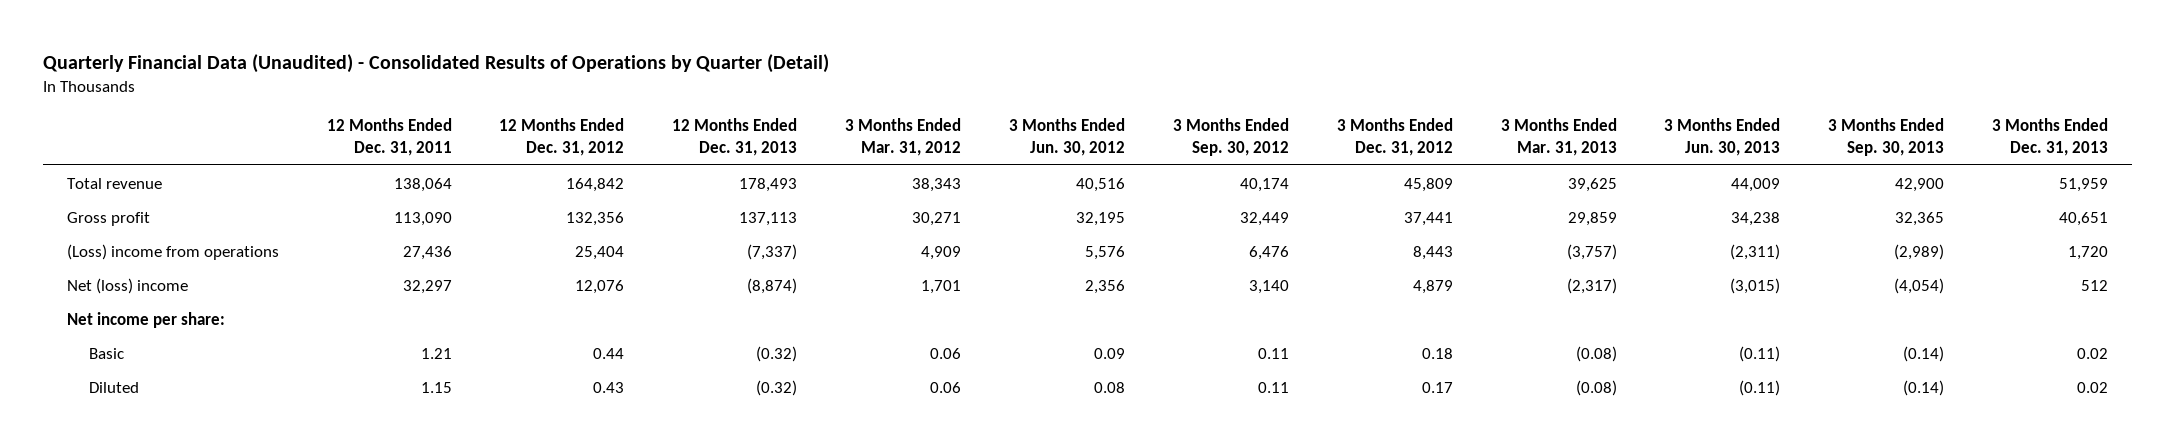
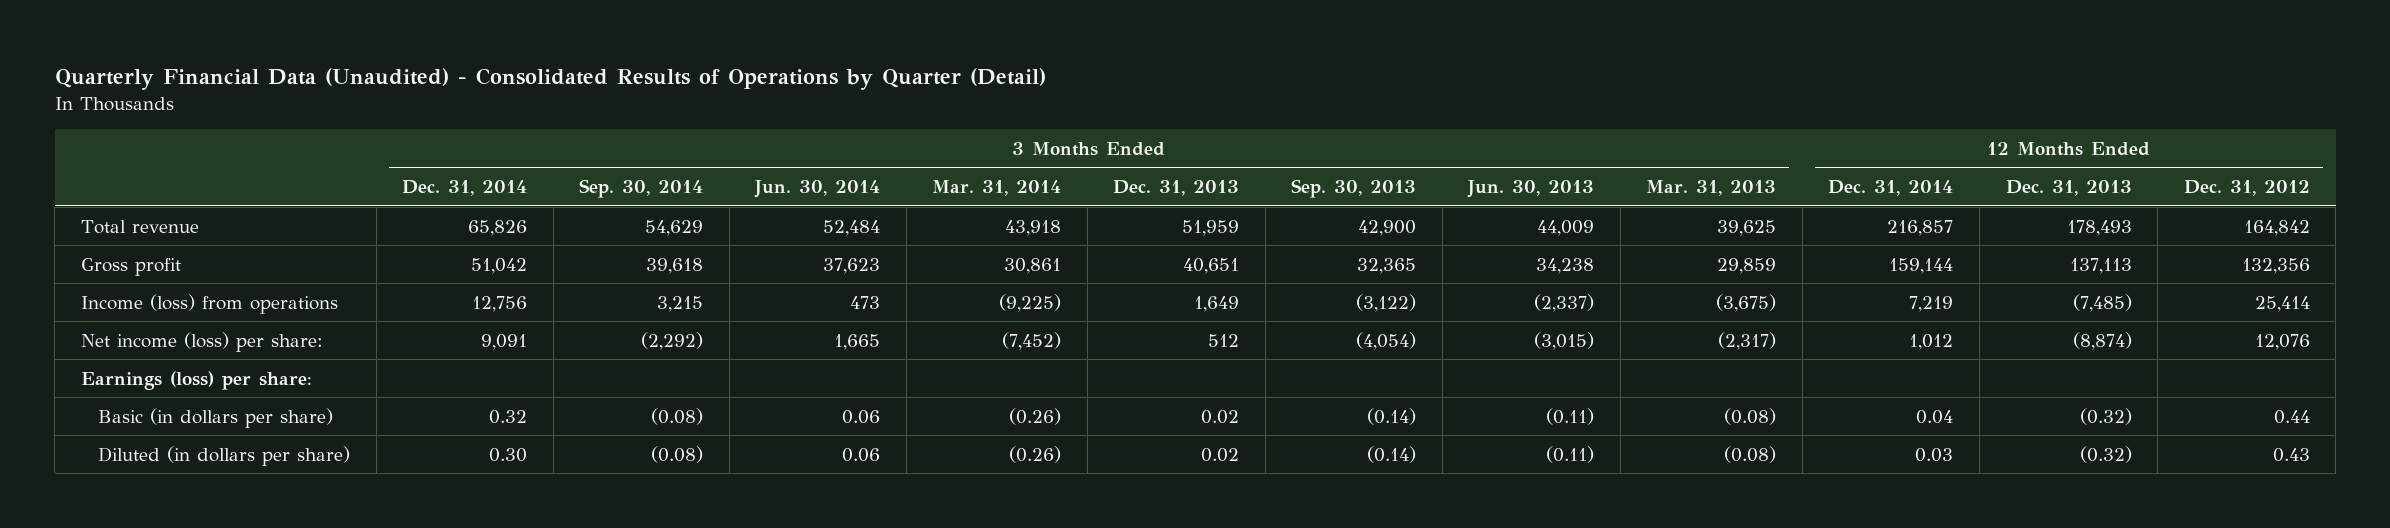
- | 12 Months Ended Dec. 31, 2011 | 12 Months Ended Dec. 31, 2012 | 12 Months Ended Dec. 31, 2013 | 3 Months Ended Mar. 31, 2012 | 3 Months Ended Jun. 30, 2012 | 3 Months Ended Sep. 30, 2012 | 3 Months Ended Dec. 31, 2012 | 3 Months Ended Mar. 31, 2013 | 3 Months Ended Jun. 30, 2013 | 3 Months Ended Sep. 30, 2013 | 3 Months Ended Dec. 31, 2013
+ | 3 Months Ended Dec. 31, 2014 | 3 Months Ended Sep. 30, 2014 | 3 Months Ended Jun. 30, 2014 | 3 Months Ended Mar. 31, 2014 | 3 Months Ended Dec. 31, 2013 | 3 Months Ended Sep. 30, 2013 | 3 Months Ended Jun. 30, 2013 | 3 Months Ended Mar. 31, 2013 | 12 Months Ended Dec. 31, 2014 | 12 Months Ended Dec. 31, 2013 | 12 Months Ended Dec. 31, 2012
- (Loss) income from operations | 27,436 | 25,404 | (7,337) | 4,909 | 5,576 | 6,476 | 8,443 | (3,757) | (2,311) | (2,989) | 1,720
- Net (loss) income | 32,297 | 12,076 | (8,874) | 1,701 | 2,356 | 3,140 | 4,879 | (2,317) | (3,015) | (4,054) | 512
- Net income per share:
- Basic | 1.21 | 0.44 | (0.32) | 0.06 | 0.09 | 0.11 | 0.18 | (0.08) | (0.11) | (0.14) | 0.02
- Diluted | 1.15 | 0.43 | (0.32) | 0.06 | 0.08 | 0.11 | 0.17 | (0.08) | (0.11) | (0.14) | 0.02
+ Income (loss) from operations | 12,756 | 3,215 | 473 | (9,225) | 1,649 | (3,122) | (2,337) | (3,675) | 7,219 | (7,485) | 25,414
+ Net income (loss) per share: | 9,091 | (2,292) | 1,665 | (7,452) | 512 | (4,054) | (3,015) | (2,317) | 1,012 | (8,874) | 12,076
+ Earnings (loss) per share:
+ Basic (in dollars per share) | 0.32 | (0.08) | 0.06 | (0.26) | 0.02 | (0.14) | (0.11) | (0.08) | 0.04 | (0.32) | 0.44
+ Diluted (in dollars per share) | 0.30 | (0.08) | 0.06 | (0.26) | 0.02 | (0.14) | (0.11) | (0.08) | 0.03 | (0.32) | 0.43

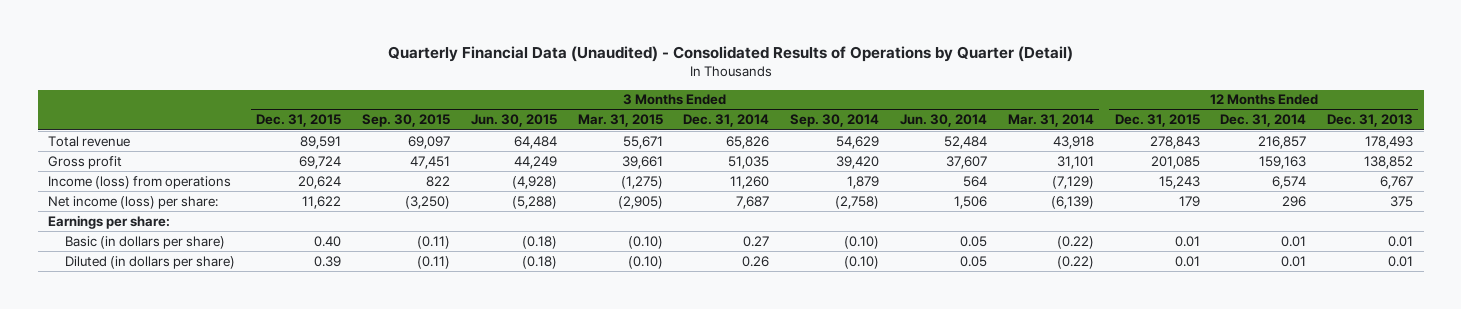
- | 3 Months Ended Dec. 31, 2014 | 3 Months Ended Sep. 30, 2014 | 3 Months Ended Jun. 30, 2014 | 3 Months Ended Mar. 31, 2014 | 3 Months Ended Dec. 31, 2013 | 3 Months Ended Sep. 30, 2013 | 3 Months Ended Jun. 30, 2013 | 3 Months Ended Mar. 31, 2013 | 12 Months Ended Dec. 31, 2014 | 12 Months Ended Dec. 31, 2013 | 12 Months Ended Dec. 31, 2012
+ | 3 Months Ended Dec. 31, 2015 | 3 Months Ended Sep. 30, 2015 | 3 Months Ended Jun. 30, 2015 | 3 Months Ended Mar. 31, 2015 | 3 Months Ended Dec. 31, 2014 | 3 Months Ended Sep. 30, 2014 | 3 Months Ended Jun. 30, 2014 | 3 Months Ended Mar. 31, 2014 | 12 Months Ended Dec. 31, 2015 | 12 Months Ended Dec. 31, 2014 | 12 Months Ended Dec. 31, 2013
- Gross profit | 51,042 | 39,618 | 37,623 | 30,861 | 40,651 | 32,365 | 34,238 | 29,859 | 159,144 | 137,113 | 132,356
- Income (loss) from operations | 12,756 | 3,215 | 473 | (9,225) | 1,649 | (3,122) | (2,337) | (3,675) | 7,219 | (7,485) | 25,414
- Net income (loss) per share: | 9,091 | (2,292) | 1,665 | (7,452) | 512 | (4,054) | (3,015) | (2,317) | 1,012 | (8,874) | 12,076
- Earnings (loss) per share:
- Basic (in dollars per share) | 0.32 | (0.08) | 0.06 | (0.26) | 0.02 | (0.14) | (0.11) | (0.08) | 0.04 | (0.32) | 0.44
- Diluted (in dollars per share) | 0.30 | (0.08) | 0.06 | (0.26) | 0.02 | (0.14) | (0.11) | (0.08) | 0.03 | (0.32) | 0.43
+ Gross profit | 69,724 | 47,451 | 44,249 | 39,661 | 51,035 | 39,420 | 37,607 | 31,101 | 201,085 | 159,163 | 138,852
+ Income (loss) from operations | 20,624 | 822 | (4,928) | (1,275) | 11,260 | 1,879 | 564 | (7,129) | 15,243 | 6,574 | 6,767
+ Net income (loss) per share: | 11,622 | (3,250) | (5,288) | (2,905) | 7,687 | (2,758) | 1,506 | (6,139) | 179 | 296 | 375
+ Earnings per share:
+ Basic (in dollars per share) | 0.40 | (0.11) | (0.18) | (0.10) | 0.27 | (0.10) | 0.05 | (0.22) | 0.01 | 0.01 | 0.01
+ Diluted (in dollars per share) | 0.39 | (0.11) | (0.18) | (0.10) | 0.26 | (0.10) | 0.05 | (0.22) | 0.01 | 0.01 | 0.01

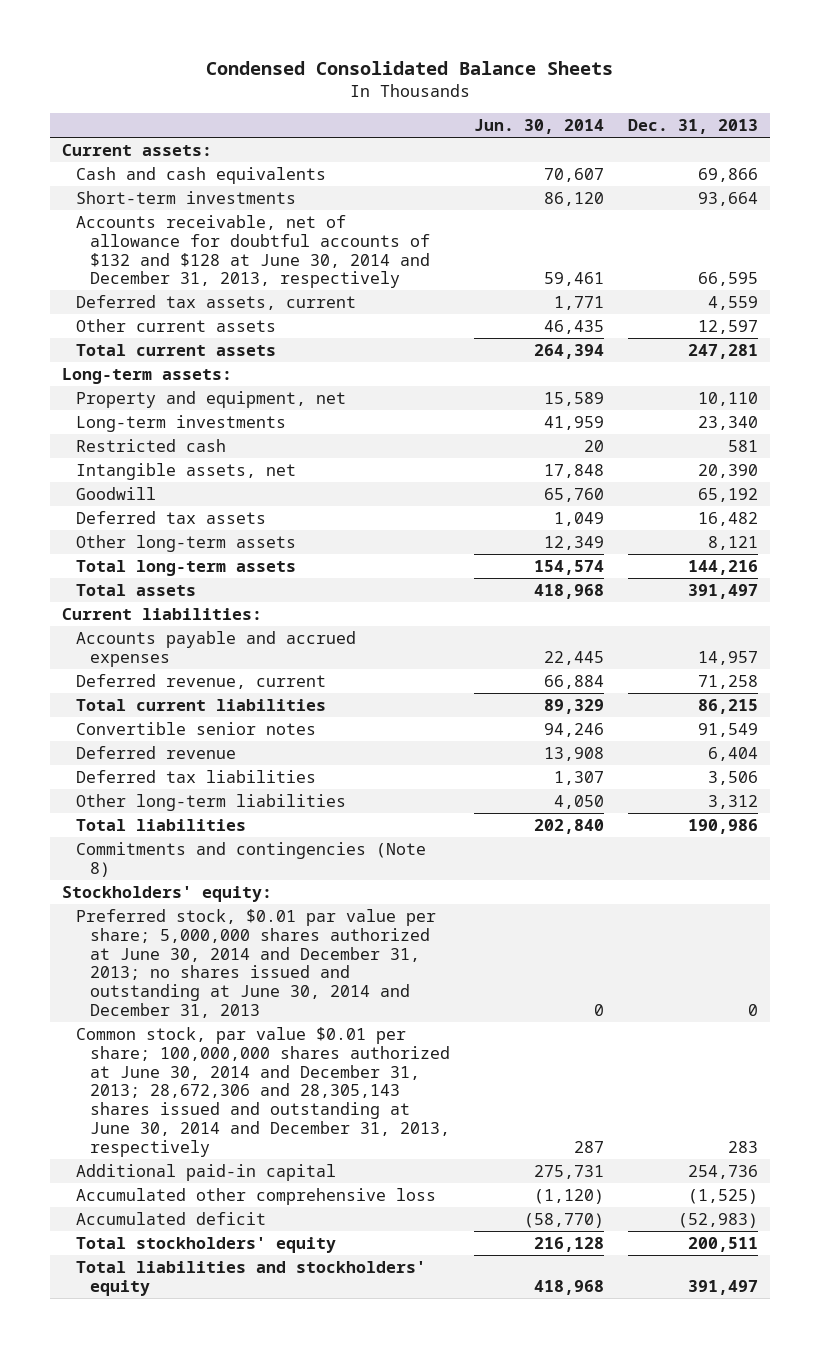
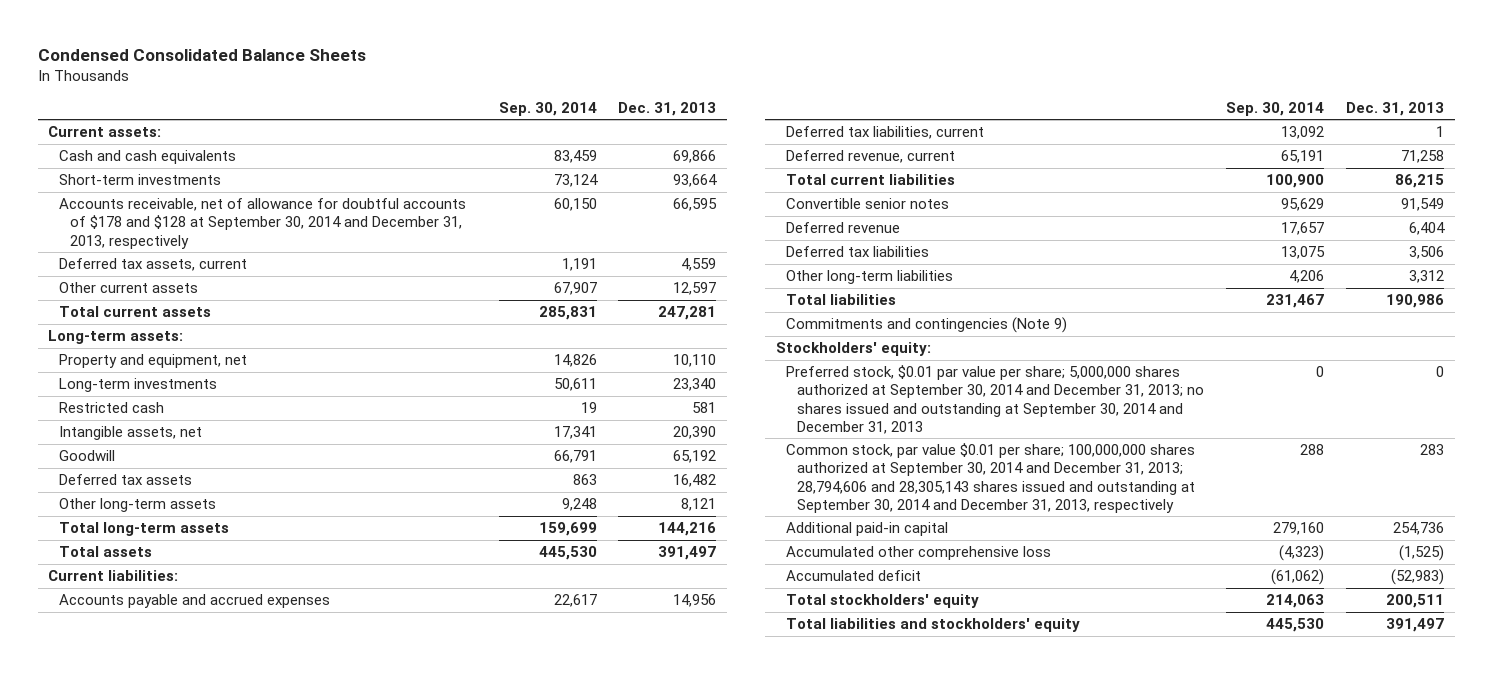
- | Jun. 30, 2014 | Dec. 31, 2013
+ | Sep. 30, 2014 | Dec. 31, 2013
- Accounts receivable, net of allowance for doubtful accounts of $132 and $128 at June 30, 2014 and December 31, 2013, respectively | 59,461 | 66,595
+ Accounts receivable, net of allowance for doubtful accounts of $178 and $128 at September 30, 2014 and December 31, 2013, respectively | 60,150 | 66,595
- Accounts payable and accrued expenses | 22,445 | 14,957
+ Accounts payable and accrued expenses | 22,617 | 14,956
+ Deferred tax liabilities, current | 13,092 | 1
- Commitments and contingencies (Note 8)
+ Commitments and contingencies (Note 9)
- Preferred stock, $0.01 par value per share; 5,000,000 shares authorized at June 30, 2014 and December 31, 2013; no shares issued and outstanding at June 30, 2014 and December 31, 2013 | 0 | 0
- Common stock, par value $0.01 per share; 100,000,000 shares authorized at June 30, 2014 and December 31, 2013; 28,672,306 and 28,305,143 shares issued and outstanding at June 30, 2014 and December 31, 2013, respectively | 287 | 283
+ Preferred stock, $0.01 par value per share; 5,000,000 shares authorized at September 30, 2014 and December 31, 2013; no shares issued and outstanding at September 30, 2014 and December 31, 2013 | 0 | 0
+ Common stock, par value $0.01 per share; 100,000,000 shares authorized at September 30, 2014 and December 31, 2013; 28,794,606 and 28,305,143 shares issued and outstanding at September 30, 2014 and December 31, 2013, respectively | 288 | 283

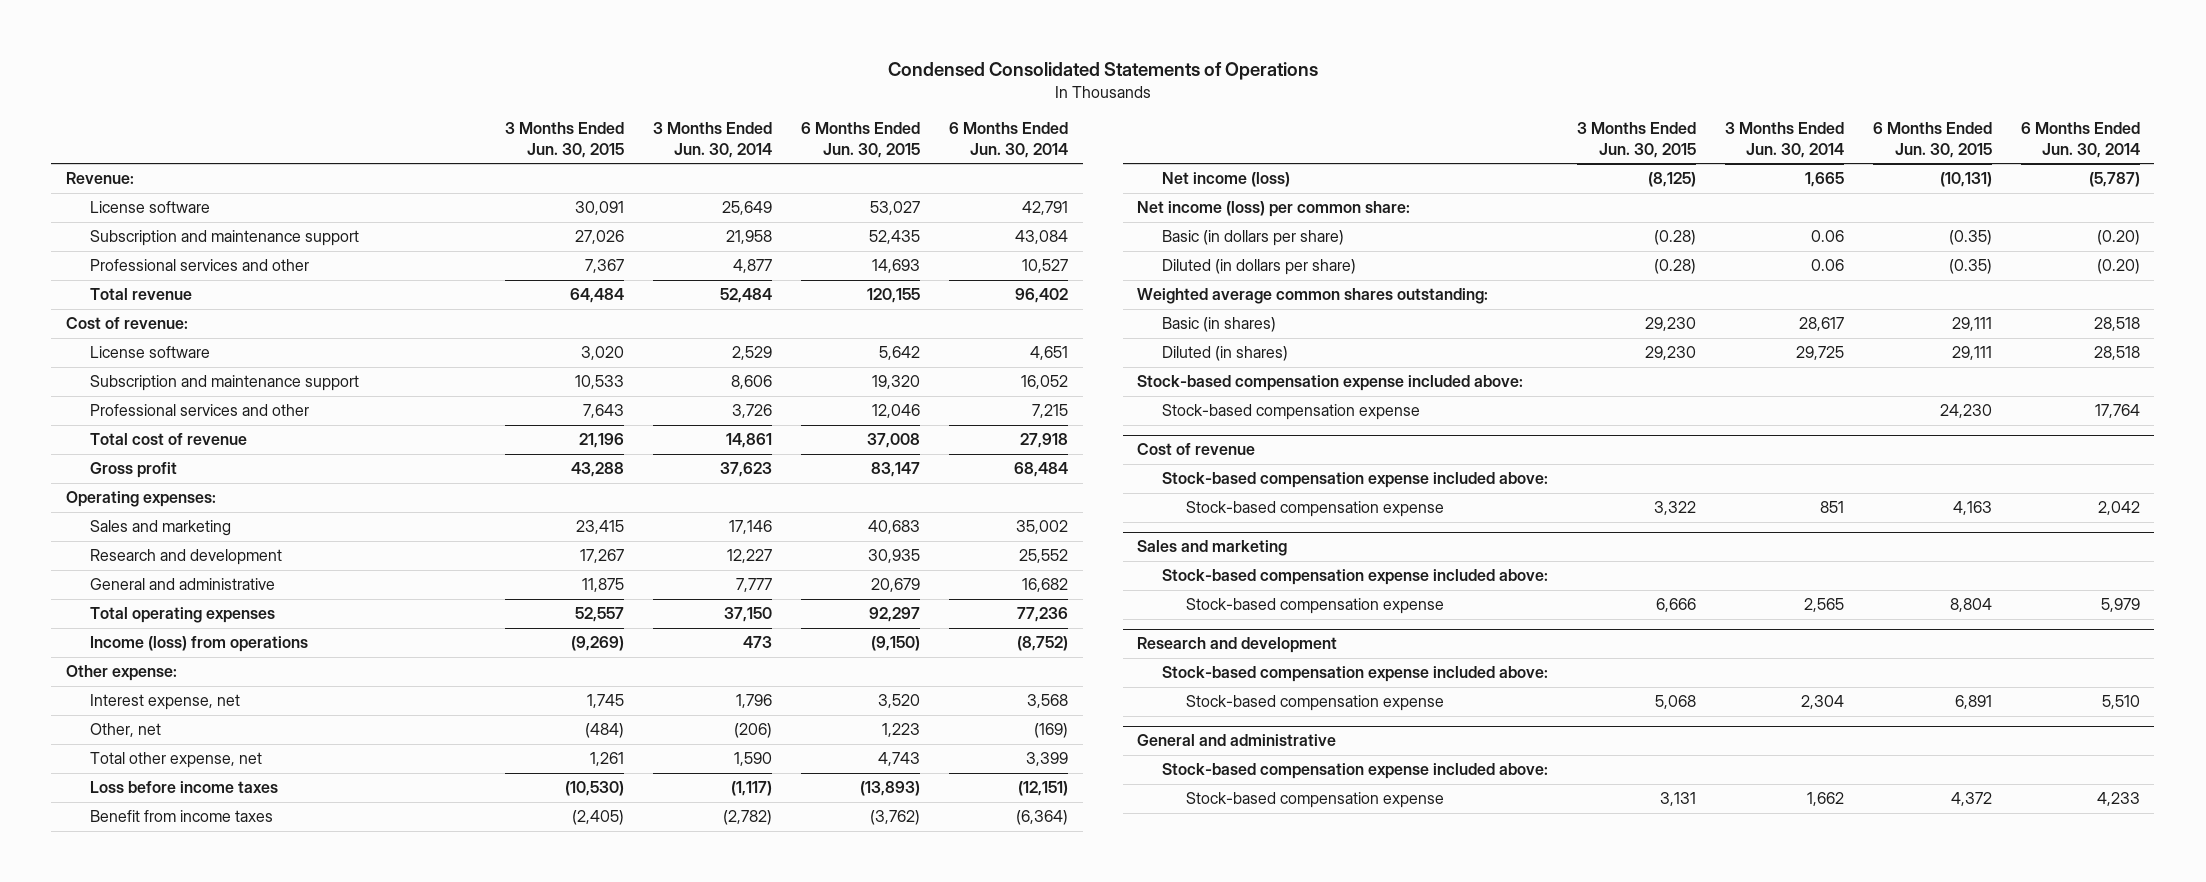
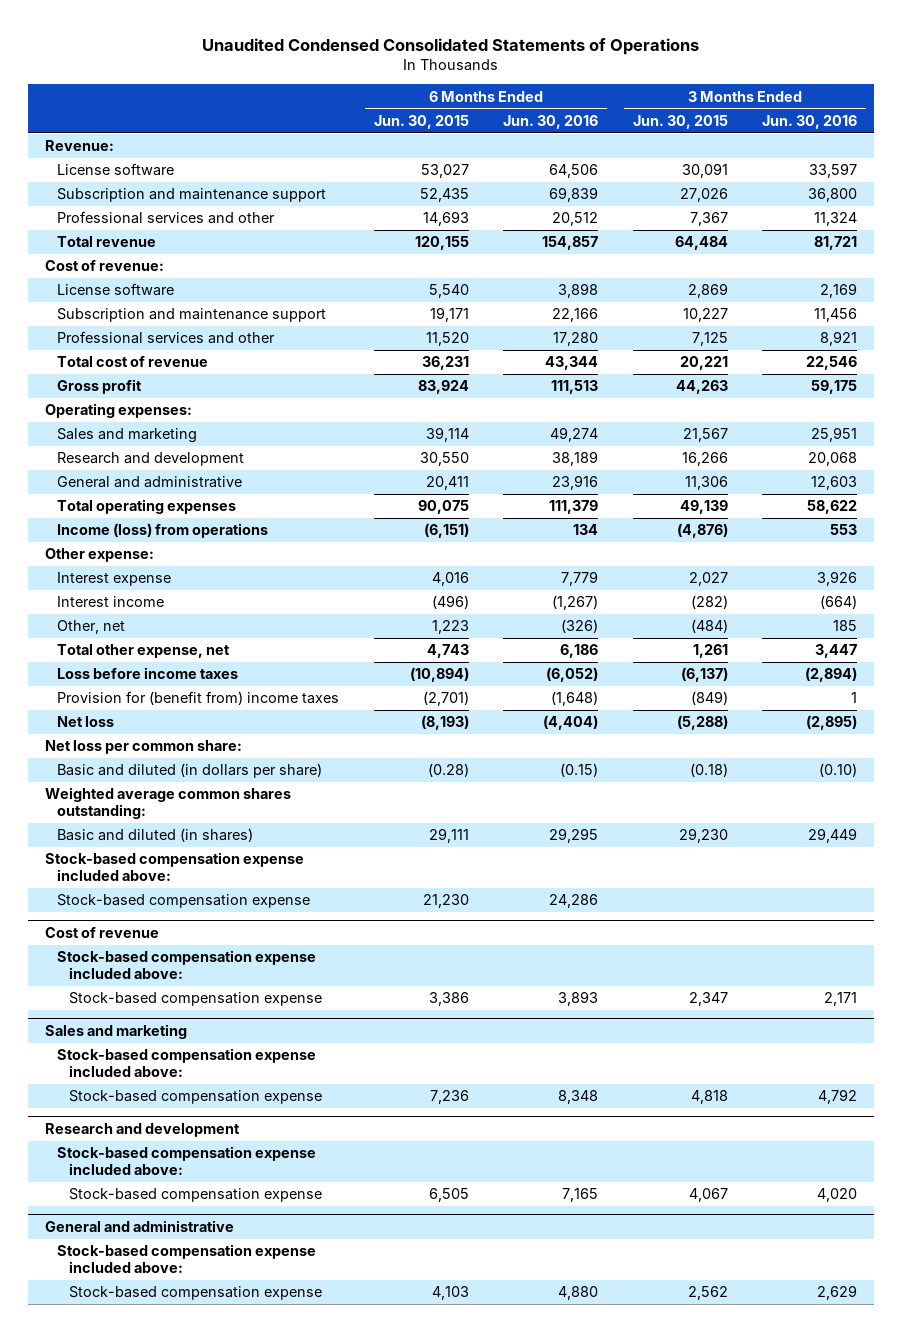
- Condensed Consolidated Statements of Operations
+ Unaudited Condensed Consolidated Statements of Operations
- | 3 Months Ended Jun. 30, 2015 | 3 Months Ended Jun. 30, 2014 | 6 Months Ended Jun. 30, 2015 | 6 Months Ended Jun. 30, 2014
+ | 6 Months Ended Jun. 30, 2015 | 6 Months Ended Jun. 30, 2016 | 3 Months Ended Jun. 30, 2015 | 3 Months Ended Jun. 30, 2016
- License software | 3,020 | 2,529 | 5,642 | 4,651
- Subscription and maintenance support | 10,533 | 8,606 | 19,320 | 16,052
- Professional services and other | 7,643 | 3,726 | 12,046 | 7,215
- Total cost of revenue | 21,196 | 14,861 | 37,008 | 27,918
- Gross profit | 43,288 | 37,623 | 83,147 | 68,484
+ License software | 5,540 | 3,898 | 2,869 | 2,169
+ Subscription and maintenance support | 19,171 | 22,166 | 10,227 | 11,456
+ Professional services and other | 11,520 | 17,280 | 7,125 | 8,921
+ Total cost of revenue | 36,231 | 43,344 | 20,221 | 22,546
+ Gross profit | 83,924 | 111,513 | 44,263 | 59,175
- Sales and marketing | 23,415 | 17,146 | 40,683 | 35,002
- Research and development | 17,267 | 12,227 | 30,935 | 25,552
- General and administrative | 11,875 | 7,777 | 20,679 | 16,682
- Total operating expenses | 52,557 | 37,150 | 92,297 | 77,236
- Income (loss) from operations | (9,269) | 473 | (9,150) | (8,752)
+ Sales and marketing | 39,114 | 49,274 | 21,567 | 25,951
+ Research and development | 30,550 | 38,189 | 16,266 | 20,068
+ General and administrative | 20,411 | 23,916 | 11,306 | 12,603
+ Total operating expenses | 90,075 | 111,379 | 49,139 | 58,622
+ Income (loss) from operations | (6,151) | 134 | (4,876) | 553
- Interest expense, net | 1,745 | 1,796 | 3,520 | 3,568
+ Interest expense | 4,016 | 7,779 | 2,027 | 3,926
+ Interest income | (496) | (1,267) | (282) | (664)
- Loss before income taxes | (10,530) | (1,117) | (13,893) | (12,151)
- Benefit from income taxes | (2,405) | (2,782) | (3,762) | (6,364)
- Net income (loss) | (8,125) | 1,665 | (10,131) | (5,787)
- Net income (loss) per common share:
- Basic (in dollars per share) | (0.28) | 0.06 | (0.35) | (0.20)
- Diluted (in dollars per share) | (0.28) | 0.06 | (0.35) | (0.20)
+ Loss before income taxes | (10,894) | (6,052) | (6,137) | (2,894)
+ Provision for (benefit from) income taxes | (2,701) | (1,648) | (849) | 1
+ Net loss | (8,193) | (4,404) | (5,288) | (2,895)
+ Net loss per common share:
+ Basic and diluted (in dollars per share) | (0.28) | (0.15) | (0.18) | (0.10)
- Basic (in shares) | 29,230 | 28,617 | 29,111 | 28,518
- Diluted (in shares) | 29,230 | 29,725 | 29,111 | 28,518
+ Basic and diluted (in shares) | 29,111 | 29,295 | 29,230 | 29,449
- Stock-based compensation expense | | | 24,230 | 17,764
+ Stock-based compensation expense | 21,230 | 24,286 | |
@ Cost of revenue
- Stock-based compensation expense | 3,322 | 851 | 4,163 | 2,042
+ Stock-based compensation expense | 3,386 | 3,893 | 2,347 | 2,171
@ Sales and marketing
- Stock-based compensation expense | 6,666 | 2,565 | 8,804 | 5,979
+ Stock-based compensation expense | 7,236 | 8,348 | 4,818 | 4,792
@ Research and development
- Stock-based compensation expense | 5,068 | 2,304 | 6,891 | 5,510
+ Stock-based compensation expense | 6,505 | 7,165 | 4,067 | 4,020
@ General and administrative
- Stock-based compensation expense | 3,131 | 1,662 | 4,372 | 4,233
+ Stock-based compensation expense | 4,103 | 4,880 | 2,562 | 2,629

